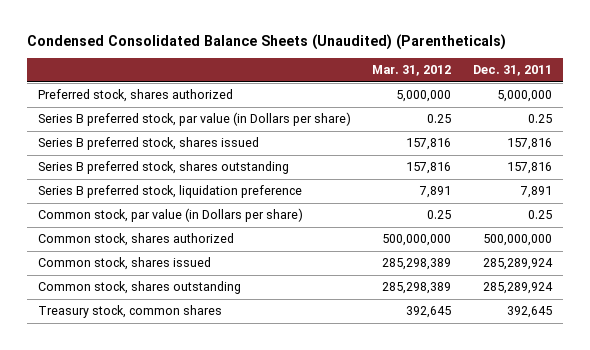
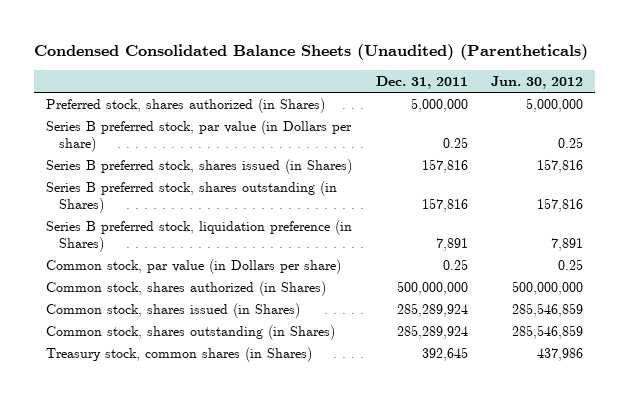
- | Mar. 31, 2012 | Dec. 31, 2011
+ | Dec. 31, 2011 | Jun. 30, 2012
- Preferred stock, shares authorized | 5,000,000 | 5,000,000
+ Preferred stock, shares authorized (in Shares) | 5,000,000 | 5,000,000
- Series B preferred stock, shares issued | 157,816 | 157,816
- Series B preferred stock, shares outstanding | 157,816 | 157,816
- Series B preferred stock, liquidation preference | 7,891 | 7,891
+ Series B preferred stock, shares issued (in Shares) | 157,816 | 157,816
+ Series B preferred stock, shares outstanding (in Shares) | 157,816 | 157,816
+ Series B preferred stock, liquidation preference (in Shares) | 7,891 | 7,891
- Common stock, shares authorized | 500,000,000 | 500,000,000
- Common stock, shares issued | 285,298,389 | 285,289,924
- Common stock, shares outstanding | 285,298,389 | 285,289,924
- Treasury stock, common shares | 392,645 | 392,645
+ Common stock, shares authorized (in Shares) | 500,000,000 | 500,000,000
+ Common stock, shares issued (in Shares) | 285,289,924 | 285,546,859
+ Common stock, shares outstanding (in Shares) | 285,289,924 | 285,546,859
+ Treasury stock, common shares (in Shares) | 392,645 | 437,986

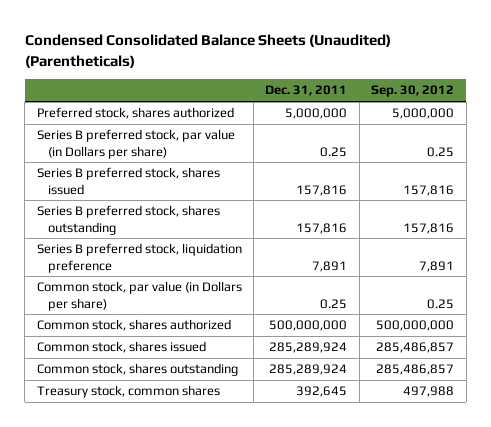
- | Dec. 31, 2011 | Jun. 30, 2012
+ | Dec. 31, 2011 | Sep. 30, 2012
- Preferred stock, shares authorized (in Shares) | 5,000,000 | 5,000,000
+ Preferred stock, shares authorized | 5,000,000 | 5,000,000
- Series B preferred stock, shares issued (in Shares) | 157,816 | 157,816
- Series B preferred stock, shares outstanding (in Shares) | 157,816 | 157,816
- Series B preferred stock, liquidation preference (in Shares) | 7,891 | 7,891
+ Series B preferred stock, shares issued | 157,816 | 157,816
+ Series B preferred stock, shares outstanding | 157,816 | 157,816
+ Series B preferred stock, liquidation preference | 7,891 | 7,891
- Common stock, shares authorized (in Shares) | 500,000,000 | 500,000,000
- Common stock, shares issued (in Shares) | 285,289,924 | 285,546,859
- Common stock, shares outstanding (in Shares) | 285,289,924 | 285,546,859
- Treasury stock, common shares (in Shares) | 392,645 | 437,986
+ Common stock, shares authorized | 500,000,000 | 500,000,000
+ Common stock, shares issued | 285,289,924 | 285,486,857
+ Common stock, shares outstanding | 285,289,924 | 285,486,857
+ Treasury stock, common shares | 392,645 | 497,988

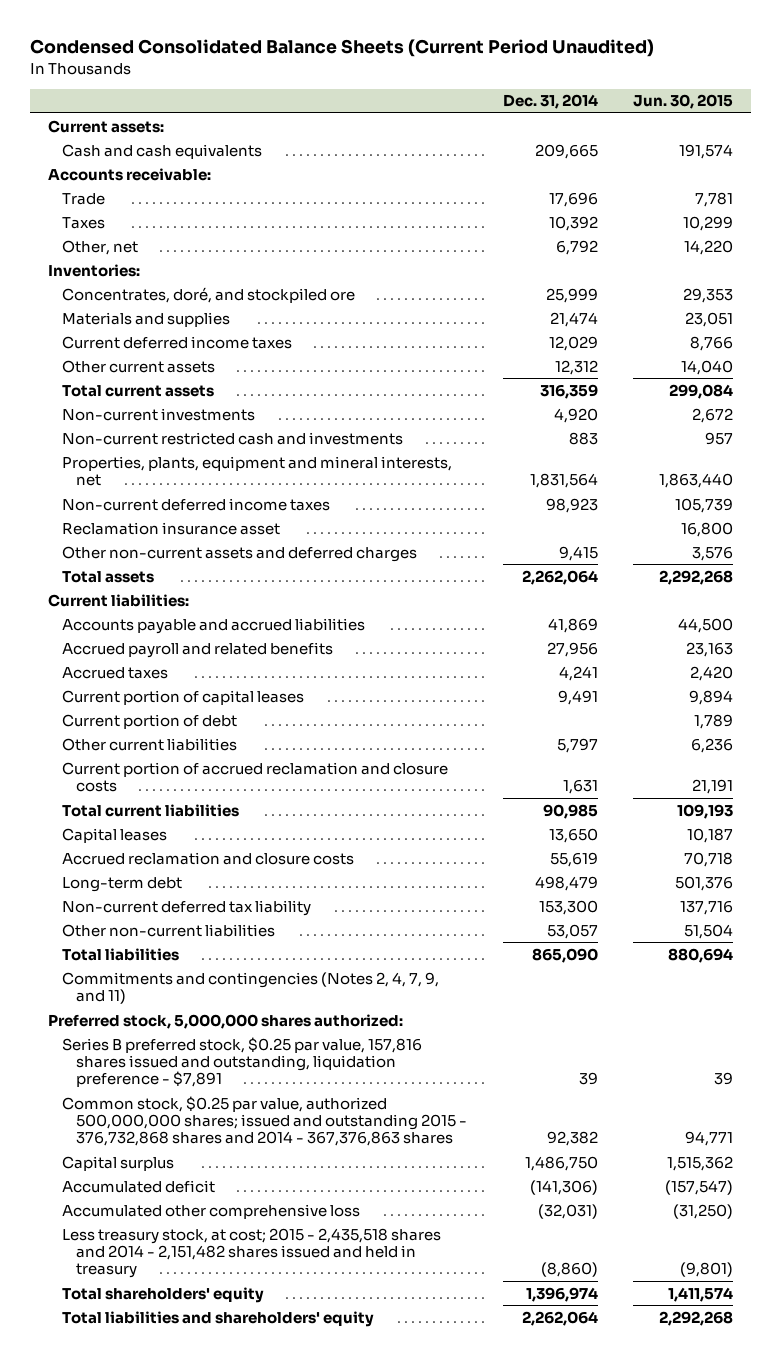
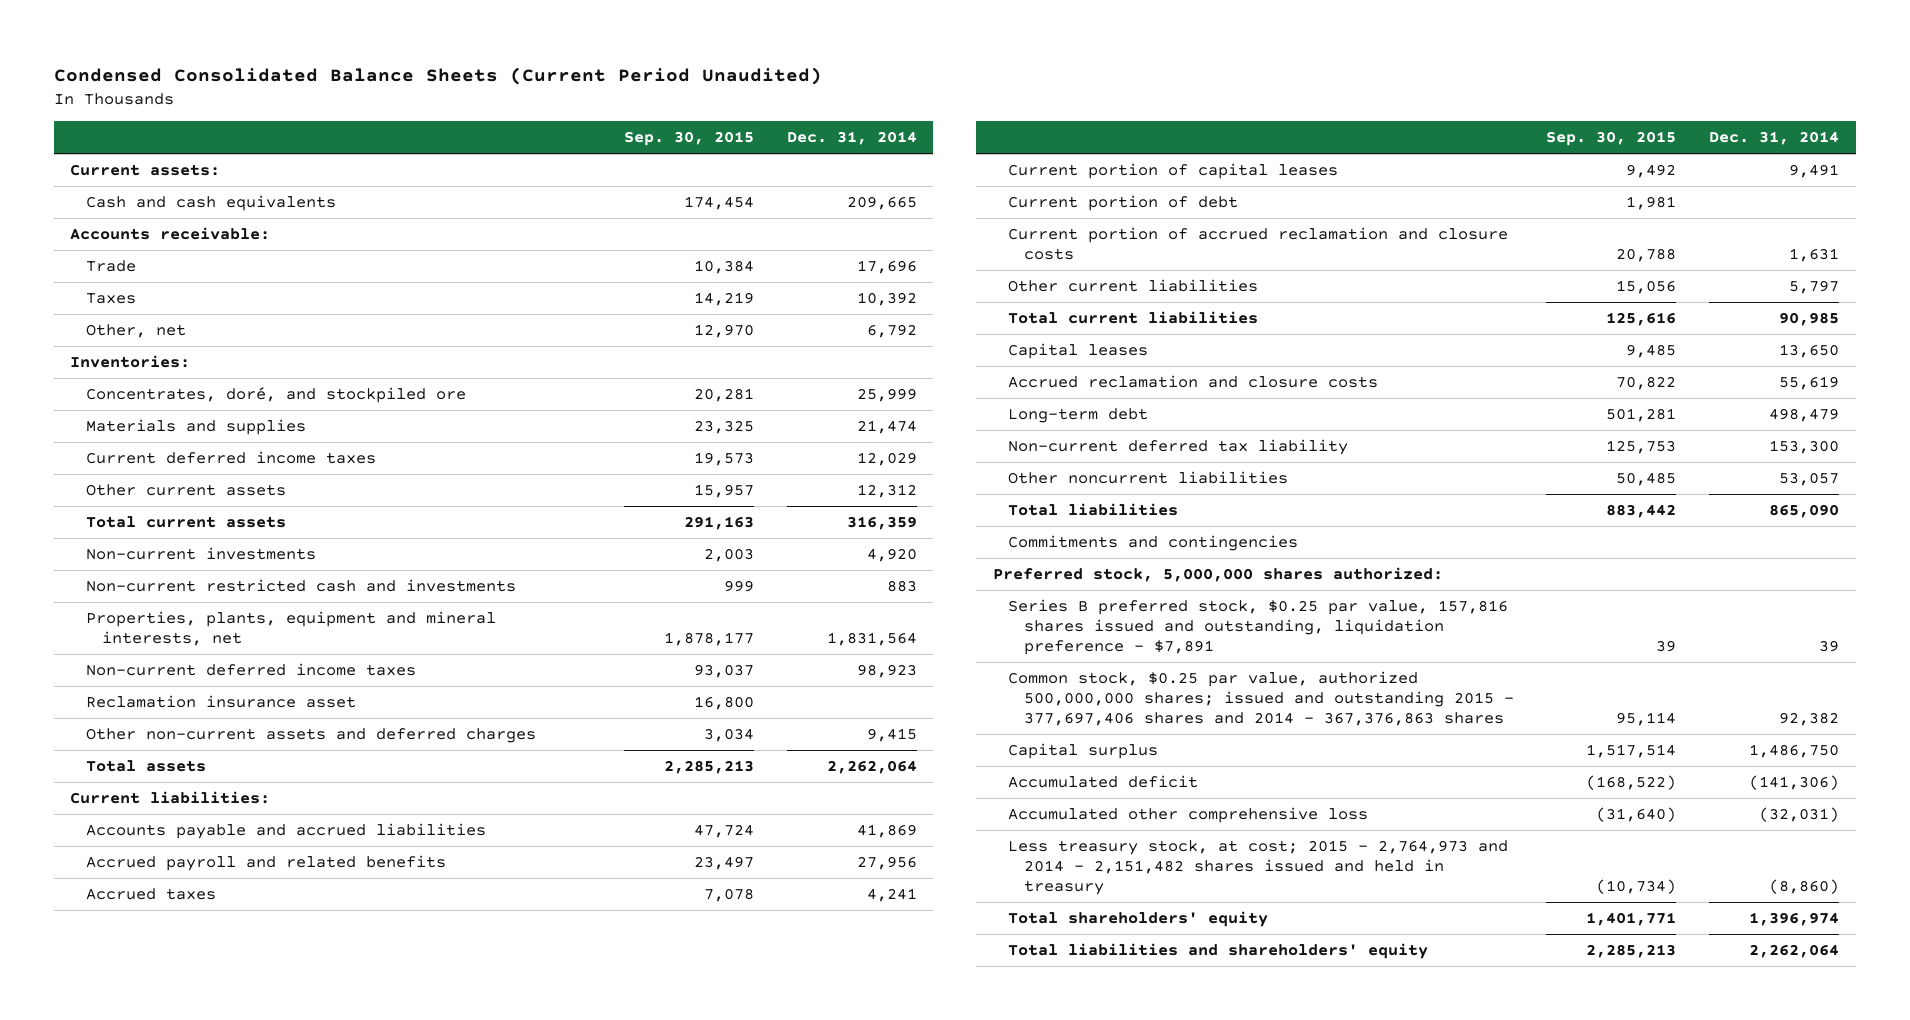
- | Dec. 31, 2014 | Jun. 30, 2015
+ | Sep. 30, 2015 | Dec. 31, 2014
moved down: Other current liabilities | 15,056 | 5,797
- Other non-current liabilities | 53,057 | 51,504
+ Other noncurrent liabilities | 50,485 | 53,057
- Commitments and contingencies (Notes 2, 4, 7, 9, and 11)
+ Commitments and contingencies
- Common stock, $0.25 par value, authorized 500,000,000 shares; issued and outstanding 2015 - 376,732,868 shares and 2014 - 367,376,863 shares | 92,382 | 94,771
+ Common stock, $0.25 par value, authorized 500,000,000 shares; issued and outstanding 2015 - 377,697,406 shares and 2014 - 367,376,863 shares | 95,114 | 92,382
- Less treasury stock, at cost; 2015 - 2,435,518 shares and 2014 - 2,151,482 shares issued and held in treasury | (8,860) | (9,801)
+ Less treasury stock, at cost; 2015 - 2,764,973 and 2014 - 2,151,482 shares issued and held in treasury | (10,734) | (8,860)

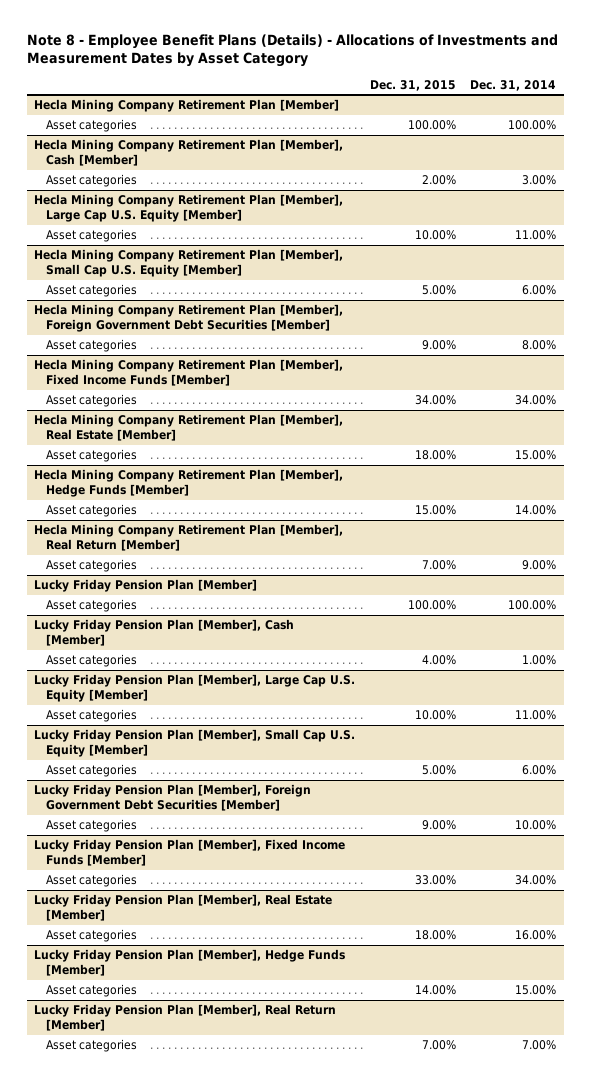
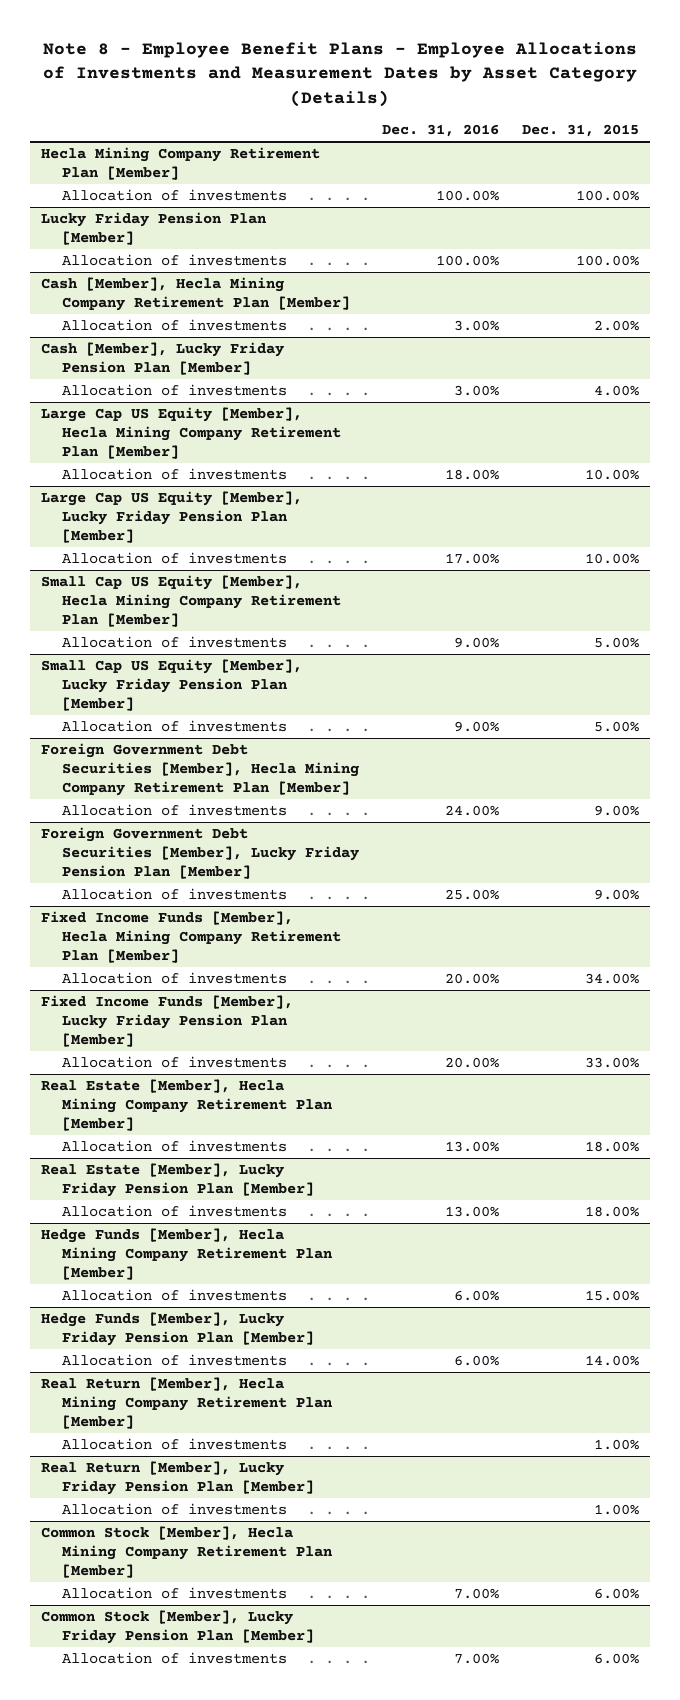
- Note 8 - Employee Benefit Plans (Details) - Allocations of Investments and Measurement Dates by Asset Category
+ Note 8 - Employee Benefit Plans - Employee Allocations of Investments and Measurement Dates by Asset Category (Details)
- | Dec. 31, 2015 | Dec. 31, 2014
+ | Dec. 31, 2016 | Dec. 31, 2015
@ Hecla Mining Company Retirement Plan [Member]
- Asset categories | 100.00% | 100.00%
- Hecla Mining Company Retirement Plan [Member], Cash [Member]
- Asset categories | 2.00% | 3.00%
- Hecla Mining Company Retirement Plan [Member], Large Cap U.S. Equity [Member]
- Asset categories | 10.00% | 11.00%
- Hecla Mining Company Retirement Plan [Member], Small Cap U.S. Equity [Member]
- Asset categories | 5.00% | 6.00%
- Hecla Mining Company Retirement Plan [Member], Foreign Government Debt Securities [Member]
- Asset categories | 9.00% | 8.00%
- Hecla Mining Company Retirement Plan [Member], Fixed Income Funds [Member]
- Asset categories | 34.00% | 34.00%
- Hecla Mining Company Retirement Plan [Member], Real Estate [Member]
- Asset categories | 18.00% | 15.00%
- Hecla Mining Company Retirement Plan [Member], Hedge Funds [Member]
- Asset categories | 15.00% | 14.00%
- Hecla Mining Company Retirement Plan [Member], Real Return [Member]
- Asset categories | 7.00% | 9.00%
@ Hecla Mining Company Retirement Plan [Member]
+ Allocation of investments | 100.00% | 100.00%
@ Lucky Friday Pension Plan [Member]
- Asset categories | 100.00% | 100.00%
- Lucky Friday Pension Plan [Member], Cash [Member]
- Asset categories | 4.00% | 1.00%
- Lucky Friday Pension Plan [Member], Large Cap U.S. Equity [Member]
- Asset categories | 10.00% | 11.00%
- Lucky Friday Pension Plan [Member], Small Cap U.S. Equity [Member]
- Asset categories | 5.00% | 6.00%
- Lucky Friday Pension Plan [Member], Foreign Government Debt Securities [Member]
- Asset categories | 9.00% | 10.00%
- Lucky Friday Pension Plan [Member], Fixed Income Funds [Member]
- Asset categories | 33.00% | 34.00%
- Lucky Friday Pension Plan [Member], Real Estate [Member]
- Asset categories | 18.00% | 16.00%
- Lucky Friday Pension Plan [Member], Hedge Funds [Member]
- Asset categories | 14.00% | 15.00%
- Lucky Friday Pension Plan [Member], Real Return [Member]
- Asset categories | 7.00% | 7.00%
@ Lucky Friday Pension Plan [Member]
+ Allocation of investments | 100.00% | 100.00%
+ Cash [Member], Hecla Mining Company Retirement Plan [Member]
+ Allocation of investments | 3.00% | 2.00%
+ Cash [Member], Lucky Friday Pension Plan [Member]
+ Allocation of investments | 3.00% | 4.00%
+ Large Cap US Equity [Member], Hecla Mining Company Retirement Plan [Member]
+ Allocation of investments | 18.00% | 10.00%
+ Large Cap US Equity [Member], Lucky Friday Pension Plan [Member]
+ Allocation of investments | 17.00% | 10.00%
+ Small Cap US Equity [Member], Hecla Mining Company Retirement Plan [Member]
+ Allocation of investments | 9.00% | 5.00%
+ Small Cap US Equity [Member], Lucky Friday Pension Plan [Member]
+ Allocation of investments | 9.00% | 5.00%
+ Foreign Government Debt Securities [Member], Hecla Mining Company Retirement Plan [Member]
+ Allocation of investments | 24.00% | 9.00%
+ Foreign Government Debt Securities [Member], Lucky Friday Pension Plan [Member]
+ Allocation of investments | 25.00% | 9.00%
+ Fixed Income Funds [Member], Hecla Mining Company Retirement Plan [Member]
+ Allocation of investments | 20.00% | 34.00%
+ Fixed Income Funds [Member], Lucky Friday Pension Plan [Member]
+ Allocation of investments | 20.00% | 33.00%
+ Real Estate [Member], Hecla Mining Company Retirement Plan [Member]
+ Allocation of investments | 13.00% | 18.00%
+ Real Estate [Member], Lucky Friday Pension Plan [Member]
+ Allocation of investments | 13.00% | 18.00%
+ Hedge Funds [Member], Hecla Mining Company Retirement Plan [Member]
+ Allocation of investments | 6.00% | 15.00%
+ Hedge Funds [Member], Lucky Friday Pension Plan [Member]
+ Allocation of investments | 6.00% | 14.00%
+ Real Return [Member], Hecla Mining Company Retirement Plan [Member]
+ Allocation of investments | | 1.00%
+ Real Return [Member], Lucky Friday Pension Plan [Member]
+ Allocation of investments | | 1.00%
+ Common Stock [Member], Hecla Mining Company Retirement Plan [Member]
+ Allocation of investments | 7.00% | 6.00%
+ Common Stock [Member], Lucky Friday Pension Plan [Member]
+ Allocation of investments | 7.00% | 6.00%

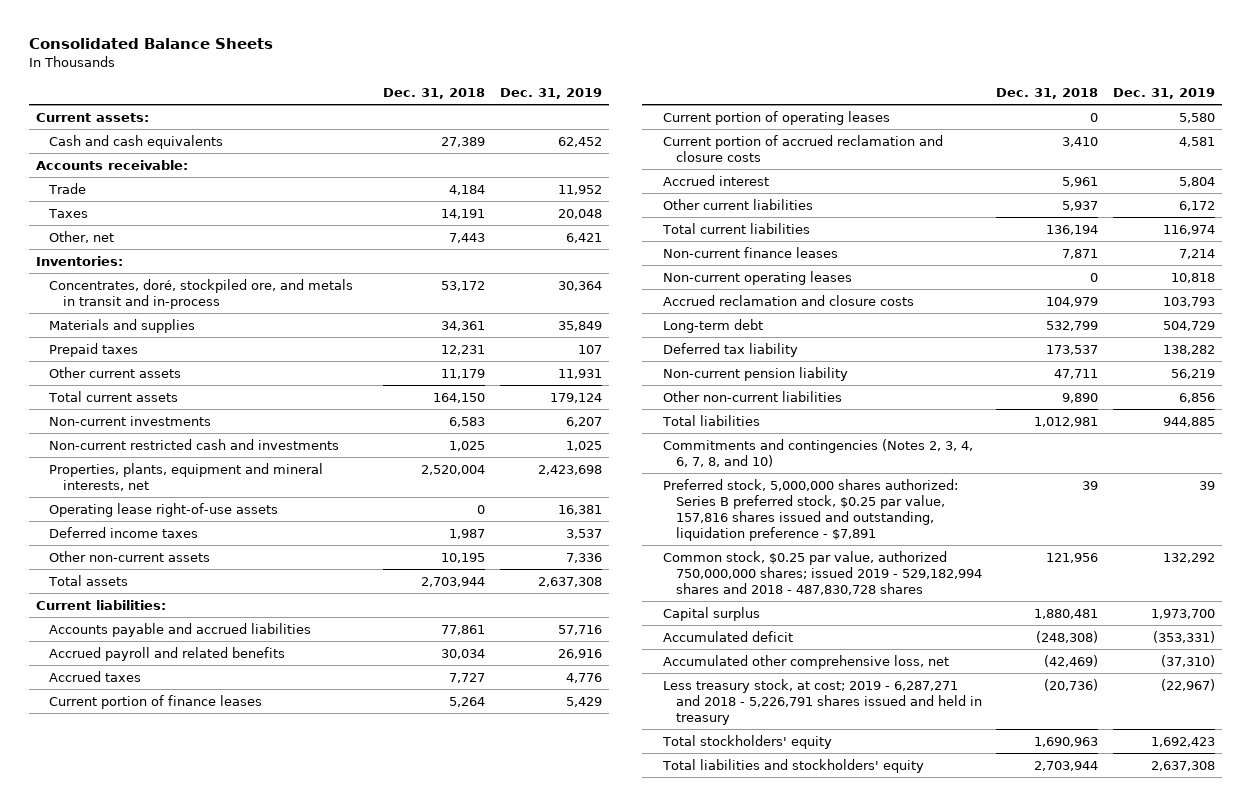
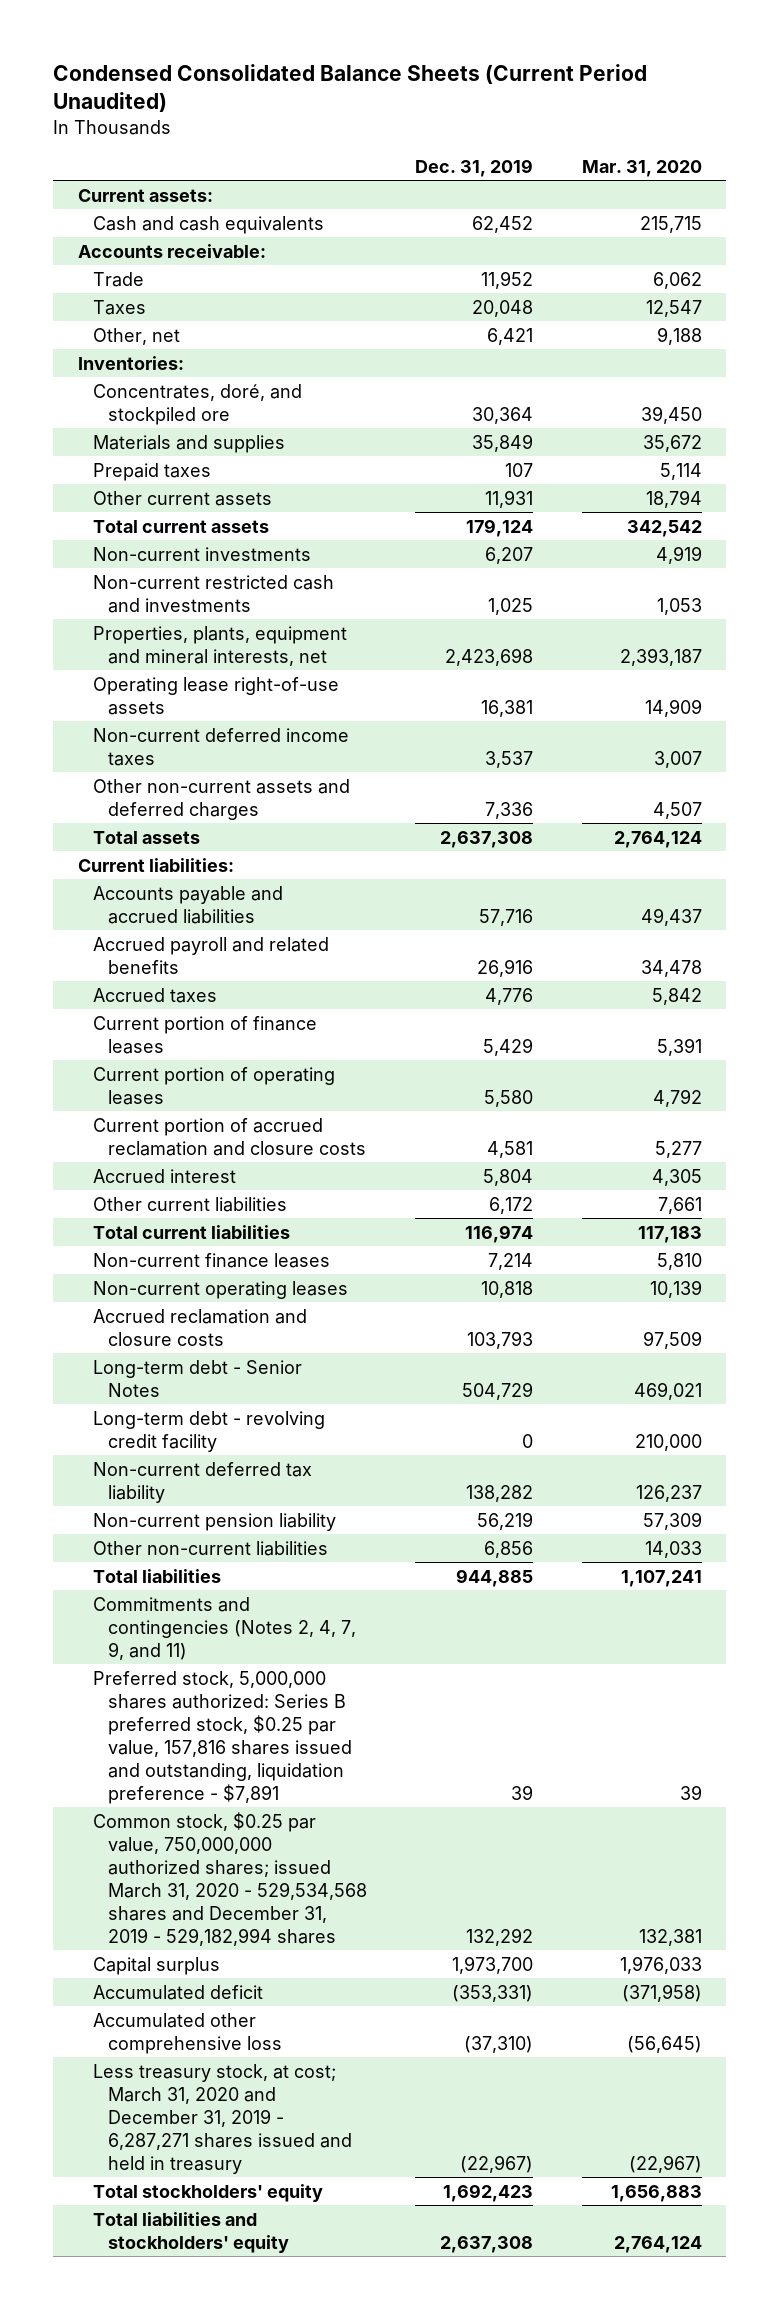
- Consolidated Balance Sheets
+ Condensed Consolidated Balance Sheets (Current Period Unaudited)
- | Dec. 31, 2018 | Dec. 31, 2019
+ | Dec. 31, 2019 | Mar. 31, 2020
- Concentrates, doré, stockpiled ore, and metals in transit and in-process | 53,172 | 30,364
+ Concentrates, doré, and stockpiled ore | 30,364 | 39,450
- Deferred income taxes | 1,987 | 3,537
- Other non-current assets | 10,195 | 7,336
+ Non-current deferred income taxes | 3,537 | 3,007
+ Other non-current assets and deferred charges | 7,336 | 4,507
- Long-term debt | 532,799 | 504,729
- Deferred tax liability | 173,537 | 138,282
+ Long-term debt - Senior Notes | 504,729 | 469,021
+ Long-term debt - revolving credit facility | 0 | 210,000
+ Non-current deferred tax liability | 138,282 | 126,237
- Commitments and contingencies (Notes 2, 3, 4, 6, 7, 8, and 10)
+ Commitments and contingencies (Notes 2, 4, 7, 9, and 11)
- Common stock, $0.25 par value, authorized 750,000,000 shares; issued 2019 - 529,182,994 shares and 2018 - 487,830,728 shares | 121,956 | 132,292
+ Common stock, $0.25 par value, 750,000,000 authorized shares; issued March 31, 2020 - 529,534,568 shares and December 31, 2019 - 529,182,994 shares | 132,292 | 132,381
- Accumulated other comprehensive loss, net | (42,469) | (37,310)
- Less treasury stock, at cost; 2019 - 6,287,271 and 2018 - 5,226,791 shares issued and held in treasury | (20,736) | (22,967)
+ Accumulated other comprehensive loss | (37,310) | (56,645)
+ Less treasury stock, at cost; March 31, 2020 and December 31, 2019 - 6,287,271 shares issued and held in treasury | (22,967) | (22,967)

